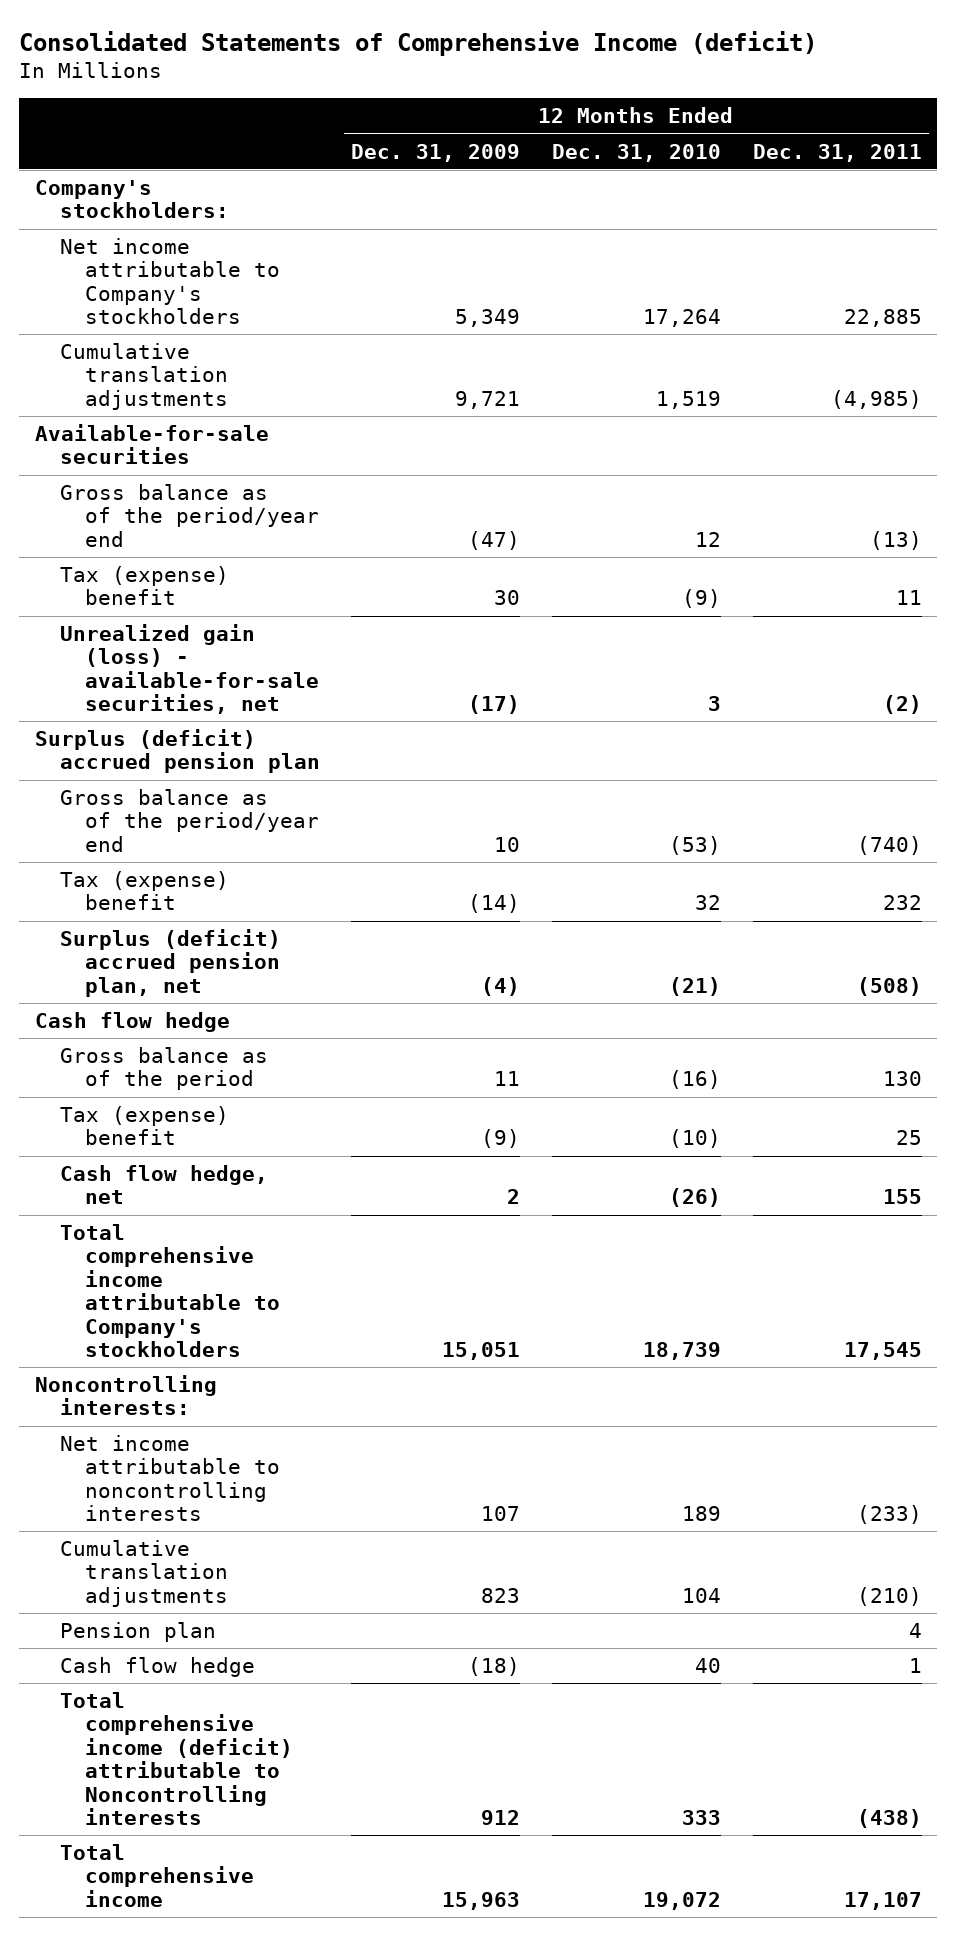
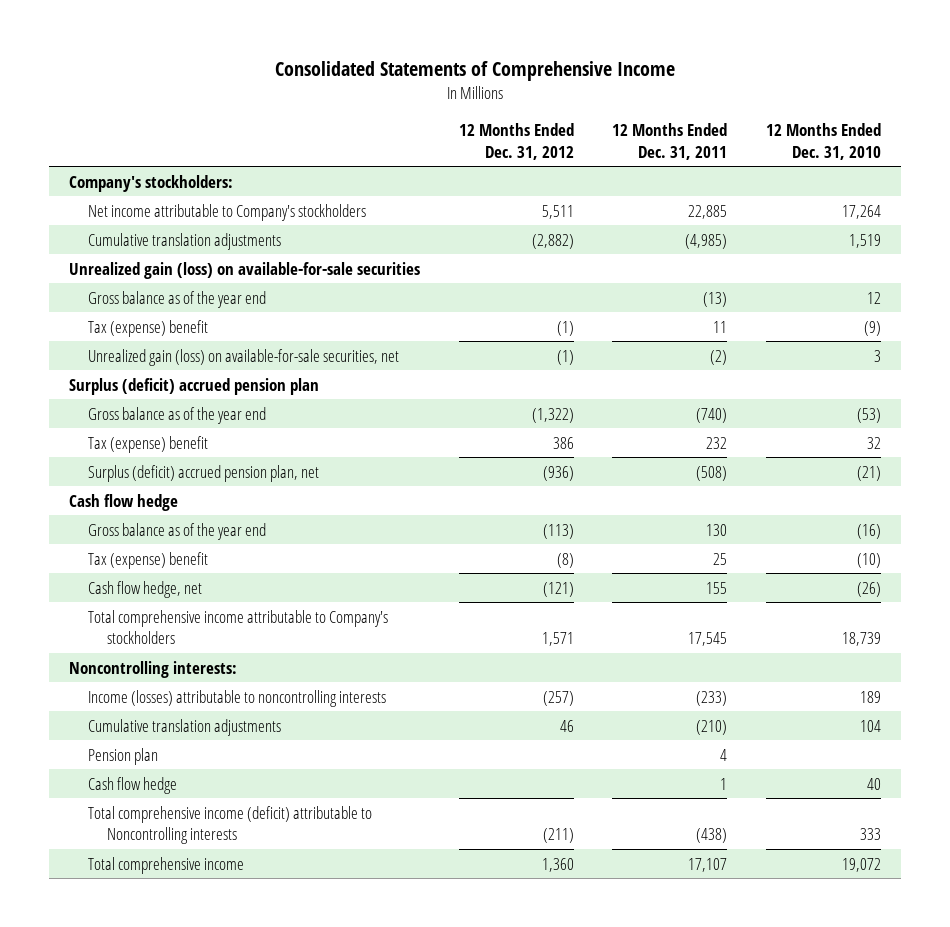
- Consolidated Statements of Comprehensive Income (deficit)
+ Consolidated Statements of Comprehensive Income
- | 12 Months Ended Dec. 31, 2009 | 12 Months Ended Dec. 31, 2010 | 12 Months Ended Dec. 31, 2011
+ | 12 Months Ended Dec. 31, 2012 | 12 Months Ended Dec. 31, 2011 | 12 Months Ended Dec. 31, 2010
- Available-for-sale securities
- Gross balance as of the period/year end | (47) | 12 | (13)
+ Unrealized gain (loss) on available-for-sale securities
+ Gross balance as of the year end | | (13) | 12
- Unrealized gain (loss) - available-for-sale securities, net | (17) | 3 | (2)
+ Unrealized gain (loss) on available-for-sale securities, net | (1) | (2) | 3
- Gross balance as of the period/year end | 10 | (53) | (740)
+ Gross balance as of the year end | (1,322) | (740) | (53)
- Gross balance as of the period | 11 | (16) | 130
+ Gross balance as of the year end | (113) | 130 | (16)
- Net income attributable to noncontrolling interests | 107 | 189 | (233)
+ Income (losses) attributable to noncontrolling interests | (257) | (233) | 189

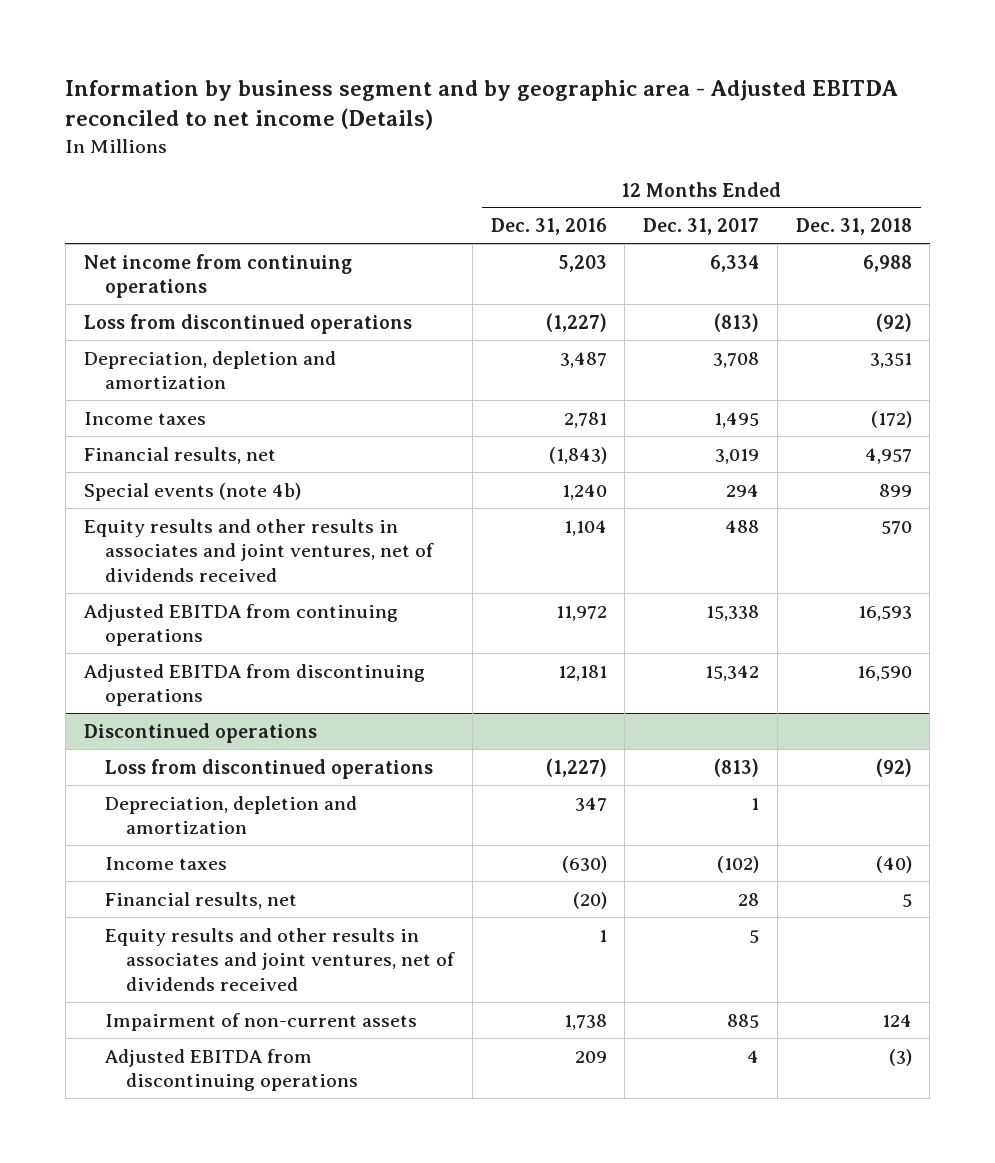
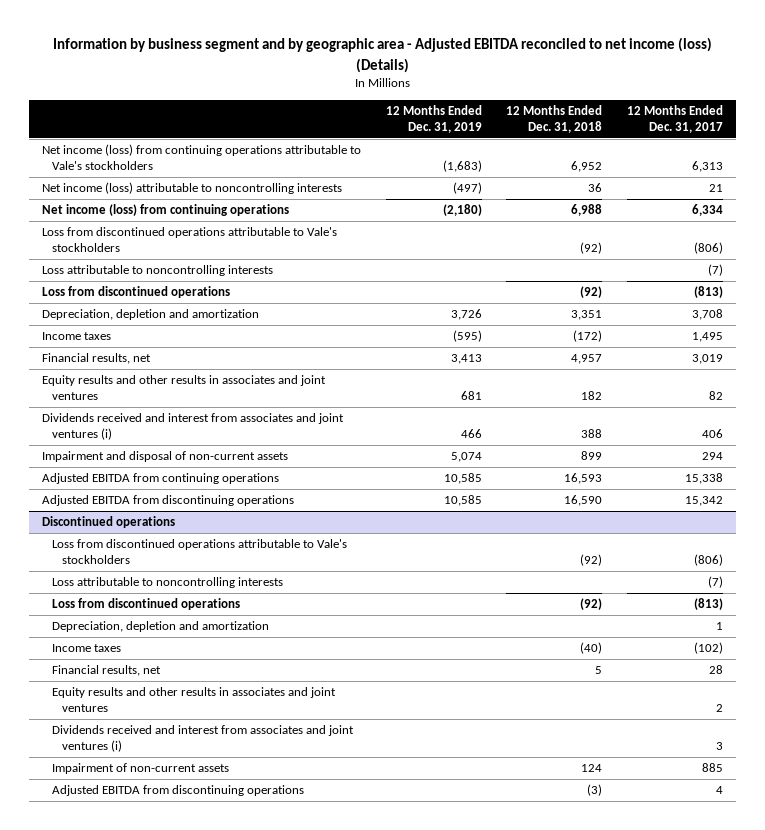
- Information by business segment and by geographic area - Adjusted EBITDA reconciled to net income (Details)
+ Information by business segment and by geographic area - Adjusted EBITDA reconciled to net income (loss) (Details)
- | 12 Months Ended Dec. 31, 2016 | 12 Months Ended Dec. 31, 2017 | 12 Months Ended Dec. 31, 2018
+ | 12 Months Ended Dec. 31, 2019 | 12 Months Ended Dec. 31, 2018 | 12 Months Ended Dec. 31, 2017
- Net income from continuing operations | 5,203 | 6,334 | 6,988
+ Net income (loss) from continuing operations attributable to Vale's stockholders | (1,683) | 6,952 | 6,313
+ Net income (loss) attributable to noncontrolling interests | (497) | 36 | 21
+ Net income (loss) from continuing operations | (2,180) | 6,988 | 6,334
+ Loss from discontinued operations attributable to Vale's stockholders | | (92) | (806)
+ Loss attributable to noncontrolling interests | | | (7)
- Special events (note 4b) | 1,240 | 294 | 899
- Equity results and other results in associates and joint ventures, net of dividends received | 1,104 | 488 | 570
+ Equity results and other results in associates and joint ventures | 681 | 182 | 82
+ Dividends received and interest from associates and joint ventures (i) | 466 | 388 | 406
+ Impairment and disposal of non-current assets | 5,074 | 899 | 294
@ Discontinued operations
+ Loss from discontinued operations attributable to Vale's stockholders | | (92) | (806)
+ Loss attributable to noncontrolling interests | | | (7)
- Equity results and other results in associates and joint ventures, net of dividends received | 1 | 5 |
+ Equity results and other results in associates and joint ventures | | | 2
+ Dividends received and interest from associates and joint ventures (i) | | | 3

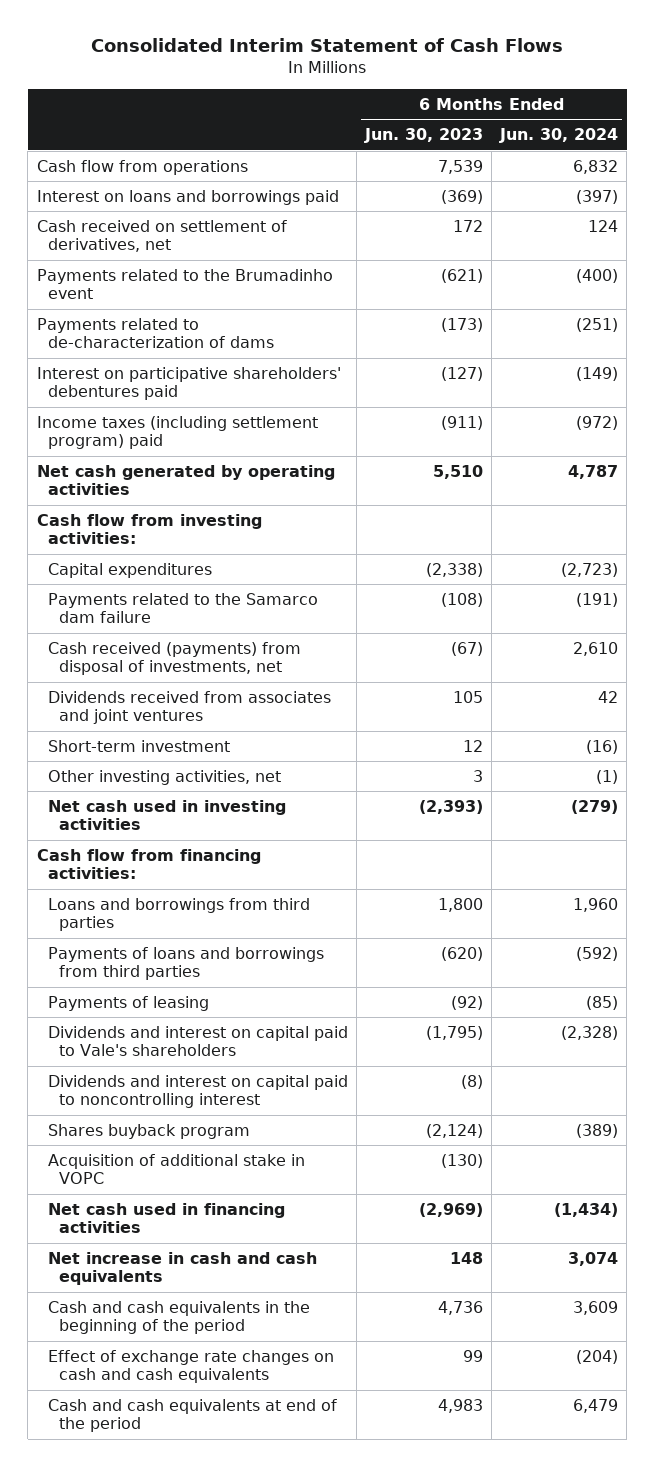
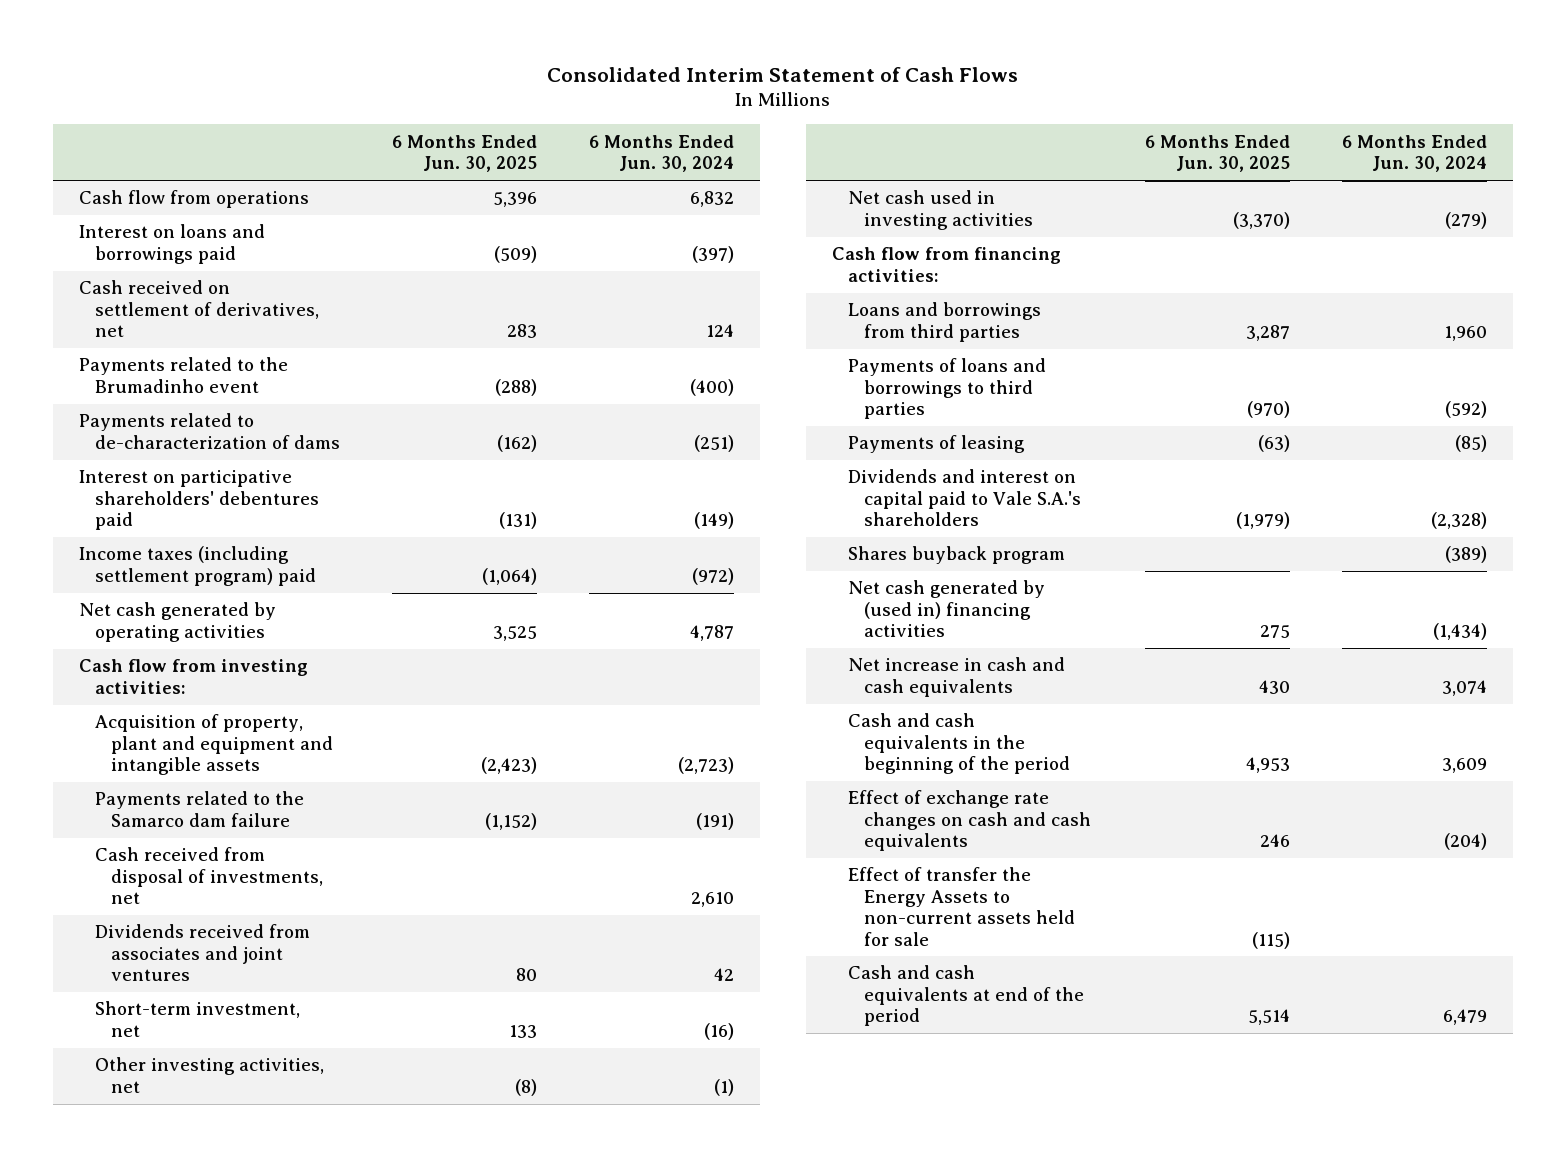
- | 6 Months Ended Jun. 30, 2023 | 6 Months Ended Jun. 30, 2024
+ | 6 Months Ended Jun. 30, 2025 | 6 Months Ended Jun. 30, 2024
- Capital expenditures | (2,338) | (2,723)
+ Acquisition of property, plant and equipment and intangible assets | (2,423) | (2,723)
- Cash received (payments) from disposal of investments, net | (67) | 2,610
+ Cash received from disposal of investments, net | | 2,610
- Short-term investment | 12 | (16)
+ Short-term investment, net | 133 | (16)
- Payments of loans and borrowings from third parties | (620) | (592)
+ Payments of loans and borrowings to third parties | (970) | (592)
- Dividends and interest on capital paid to Vale's shareholders | (1,795) | (2,328)
- Dividends and interest on capital paid to noncontrolling interest | (8) |
+ Dividends and interest on capital paid to Vale S.A.'s shareholders | (1,979) | (2,328)
- Acquisition of additional stake in VOPC | (130) |
- Net cash used in financing activities | (2,969) | (1,434)
+ Net cash generated by (used in) financing activities | 275 | (1,434)
+ Effect of transfer the Energy Assets to non-current assets held for sale | (115) |

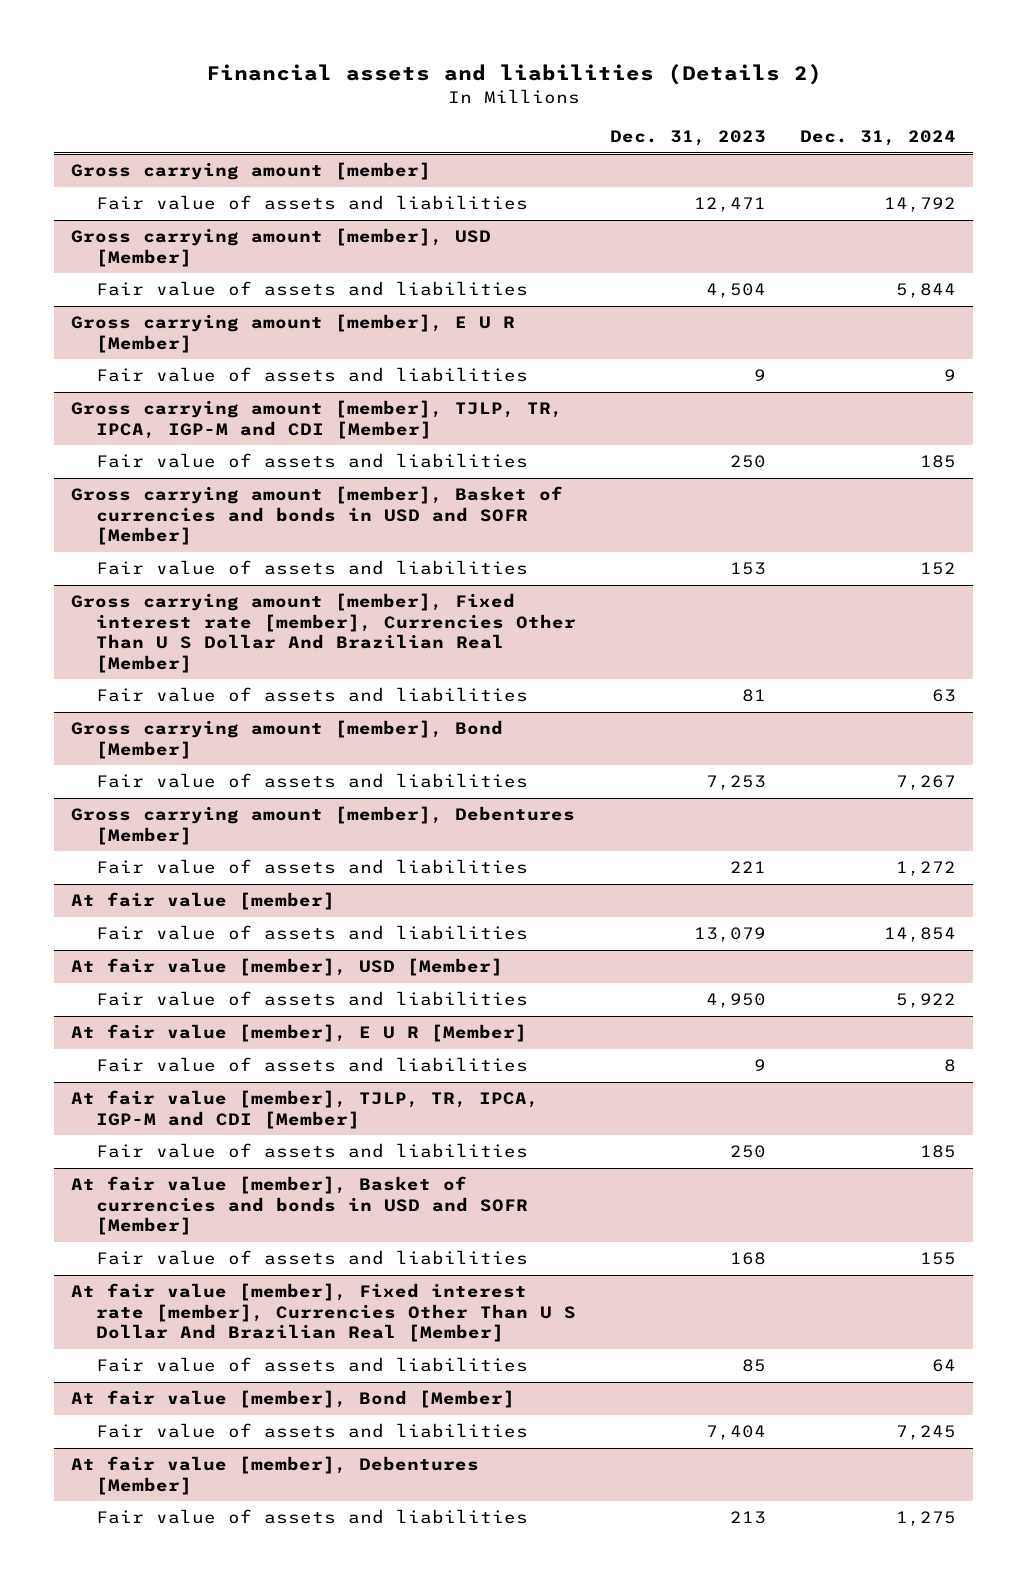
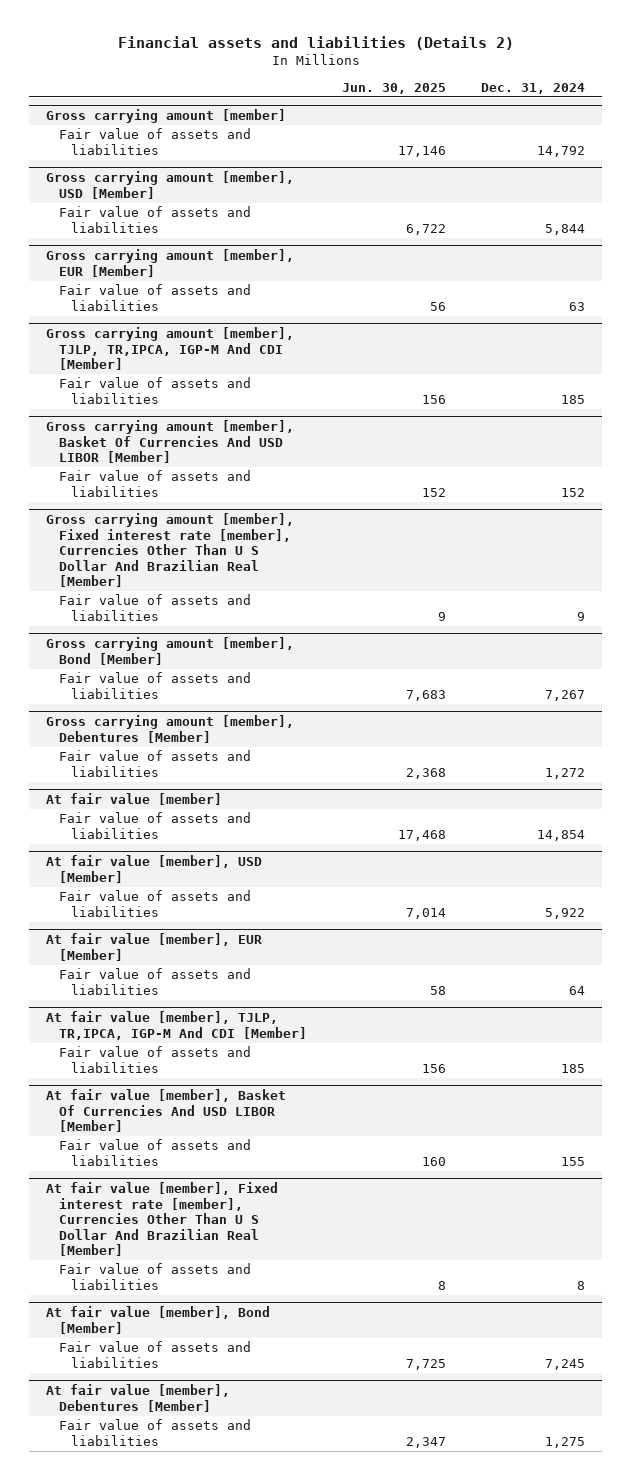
- | Dec. 31, 2023 | Dec. 31, 2024
+ | Jun. 30, 2025 | Dec. 31, 2024
- Gross carrying amount [member], E U R [Member]
- Fair value of assets and liabilities | 9 | 9
- Gross carrying amount [member], TJLP, TR, IPCA, IGP-M and CDI [Member]
+ Gross carrying amount [member], EUR [Member]
+ Fair value of assets and liabilities | 56 | 63
+ Gross carrying amount [member], TJLP, TR,IPCA, IGP-M And CDI [Member]
- Gross carrying amount [member], Basket of currencies and bonds in USD and SOFR [Member]
+ Gross carrying amount [member], Basket Of Currencies And USD LIBOR [Member]
@ Gross carrying amount [member], Fixed interest rate [member], Currencies Other Than U S Dollar And Brazilian Real [Member]
- Fair value of assets and liabilities | 81 | 63
+ Fair value of assets and liabilities | 9 | 9
- At fair value [member], E U R [Member]
- Fair value of assets and liabilities | 9 | 8
- At fair value [member], TJLP, TR, IPCA, IGP-M and CDI [Member]
+ At fair value [member], EUR [Member]
+ Fair value of assets and liabilities | 58 | 64
+ At fair value [member], TJLP, TR,IPCA, IGP-M And CDI [Member]
- At fair value [member], Basket of currencies and bonds in USD and SOFR [Member]
+ At fair value [member], Basket Of Currencies And USD LIBOR [Member]
@ At fair value [member], Fixed interest rate [member], Currencies Other Than U S Dollar And Brazilian Real [Member]
- Fair value of assets and liabilities | 85 | 64
+ Fair value of assets and liabilities | 8 | 8

